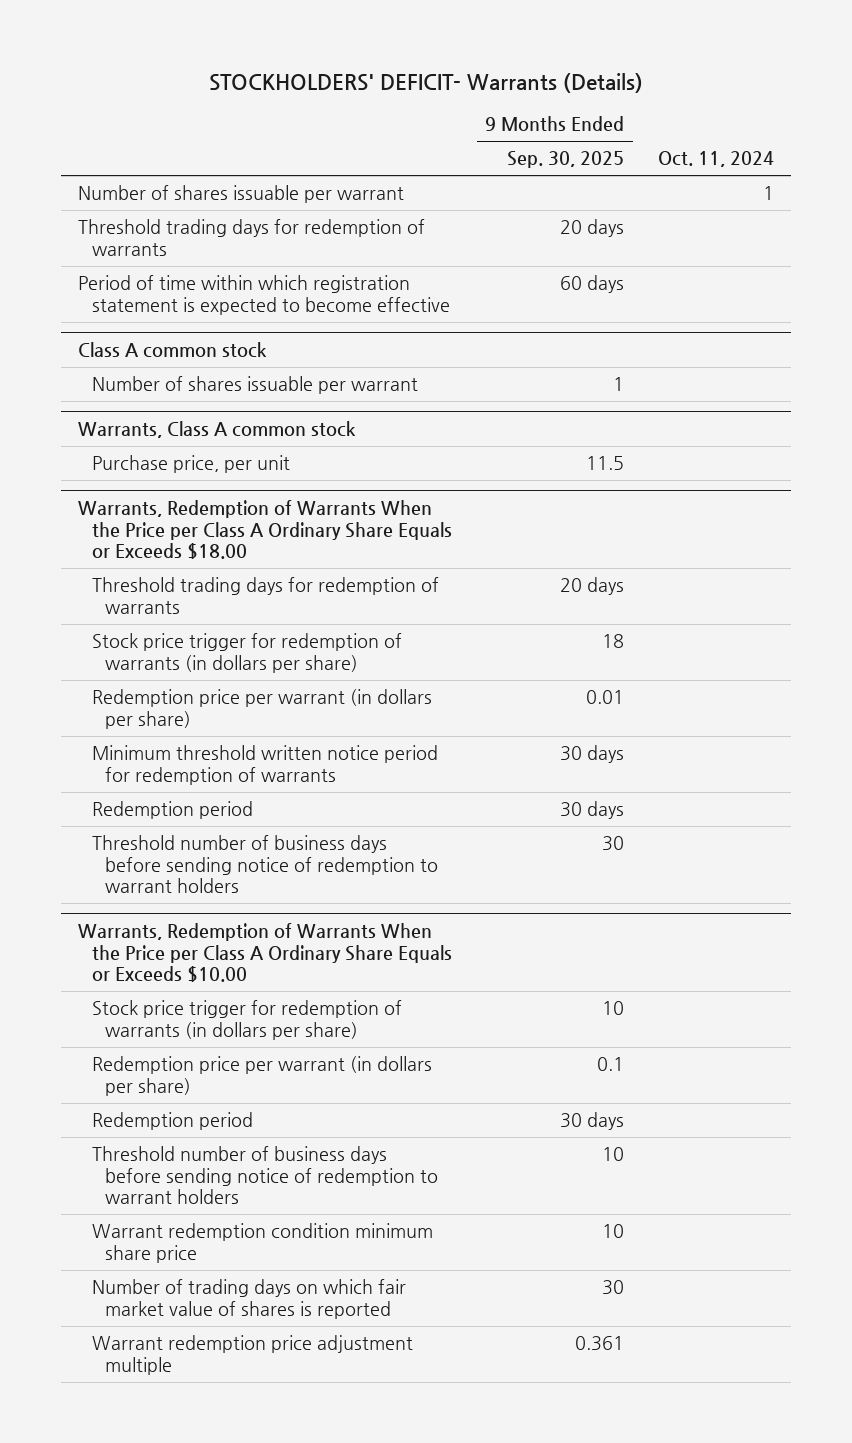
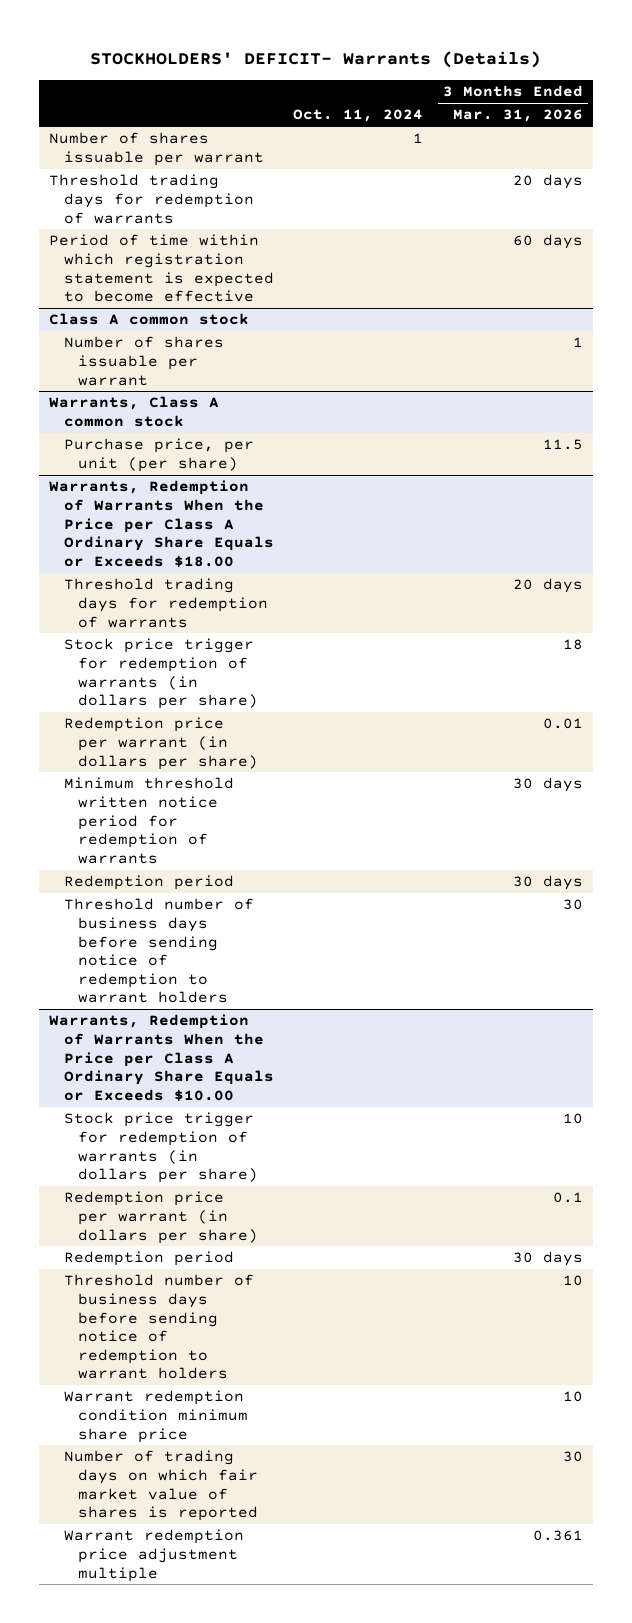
- | 9 Months Ended Sep. 30, 2025 | Oct. 11, 2024
+ | Oct. 11, 2024 | 3 Months Ended Mar. 31, 2026
@ Warrants, Class A common stock
- Purchase price, per unit | 11.5 |
+ Purchase price, per unit (per share) | | 11.5

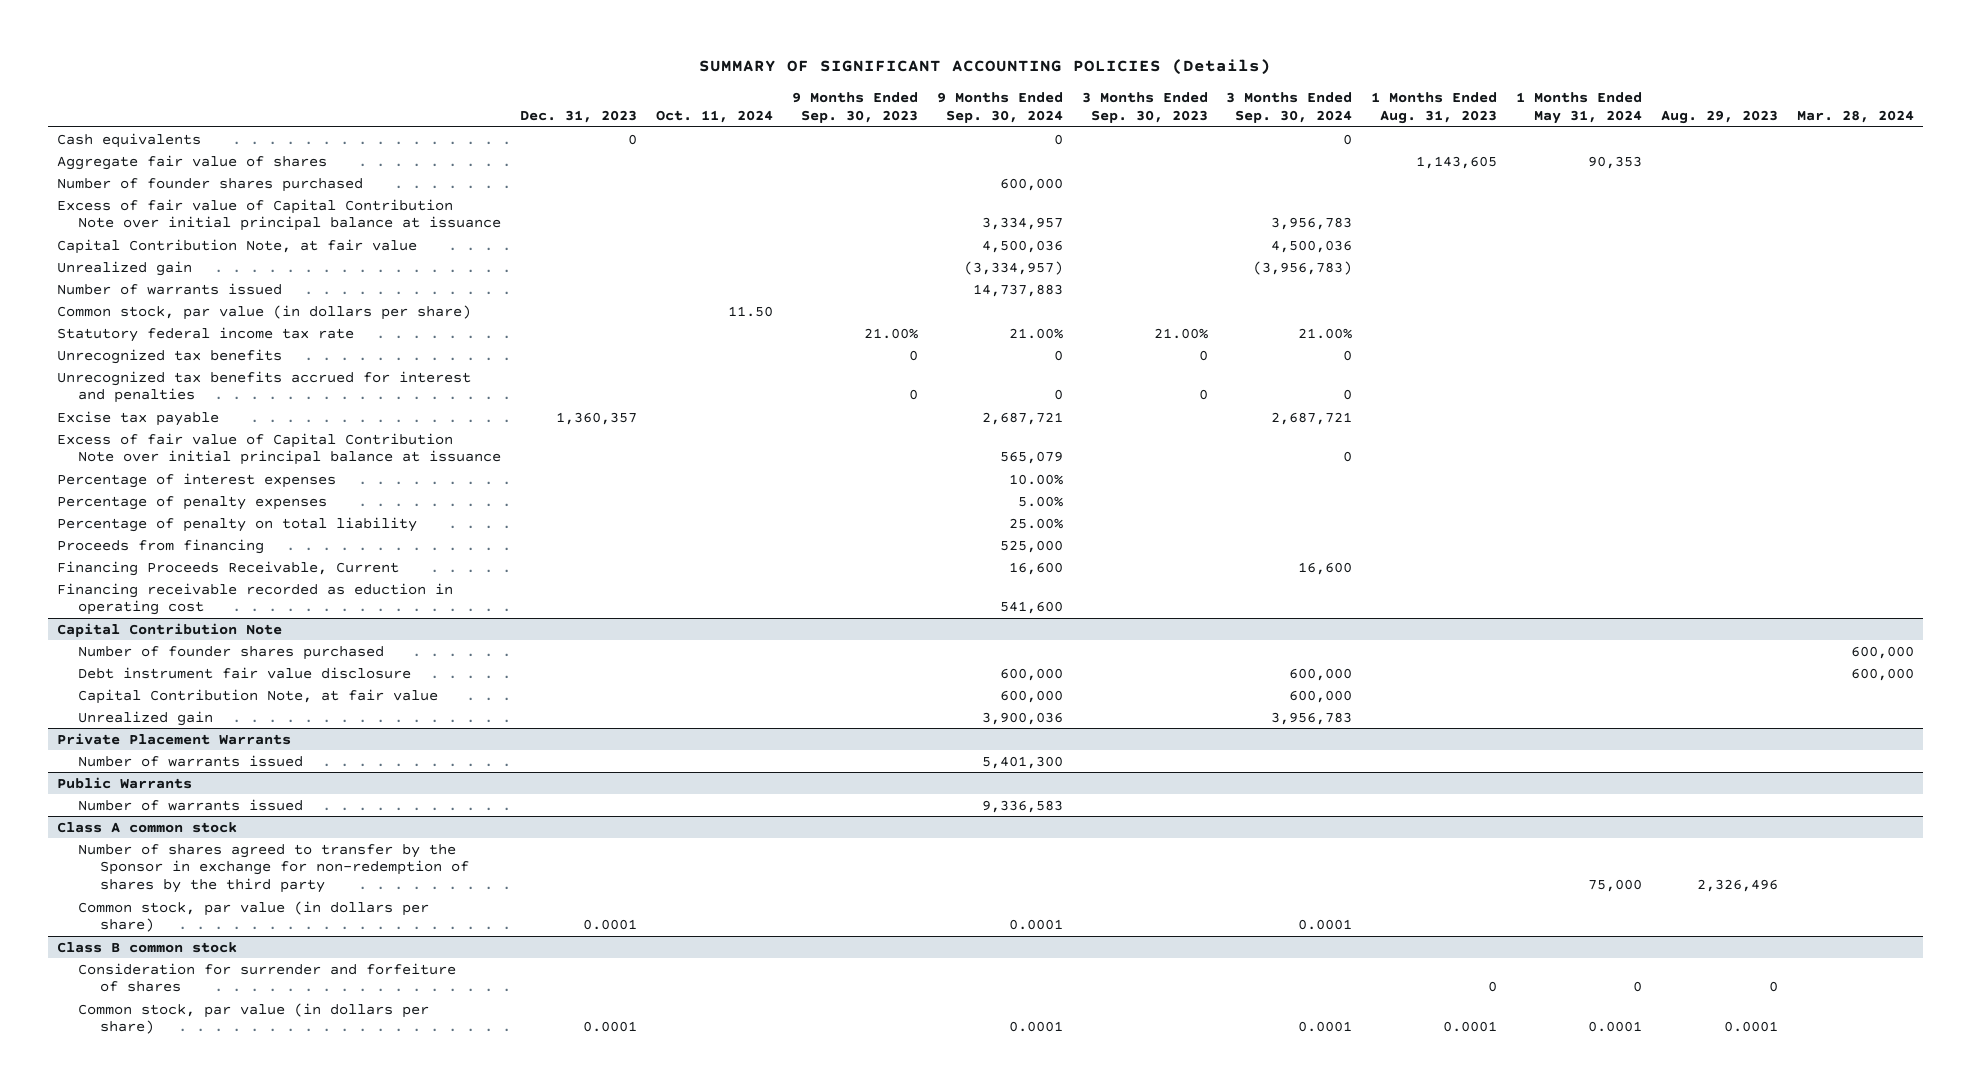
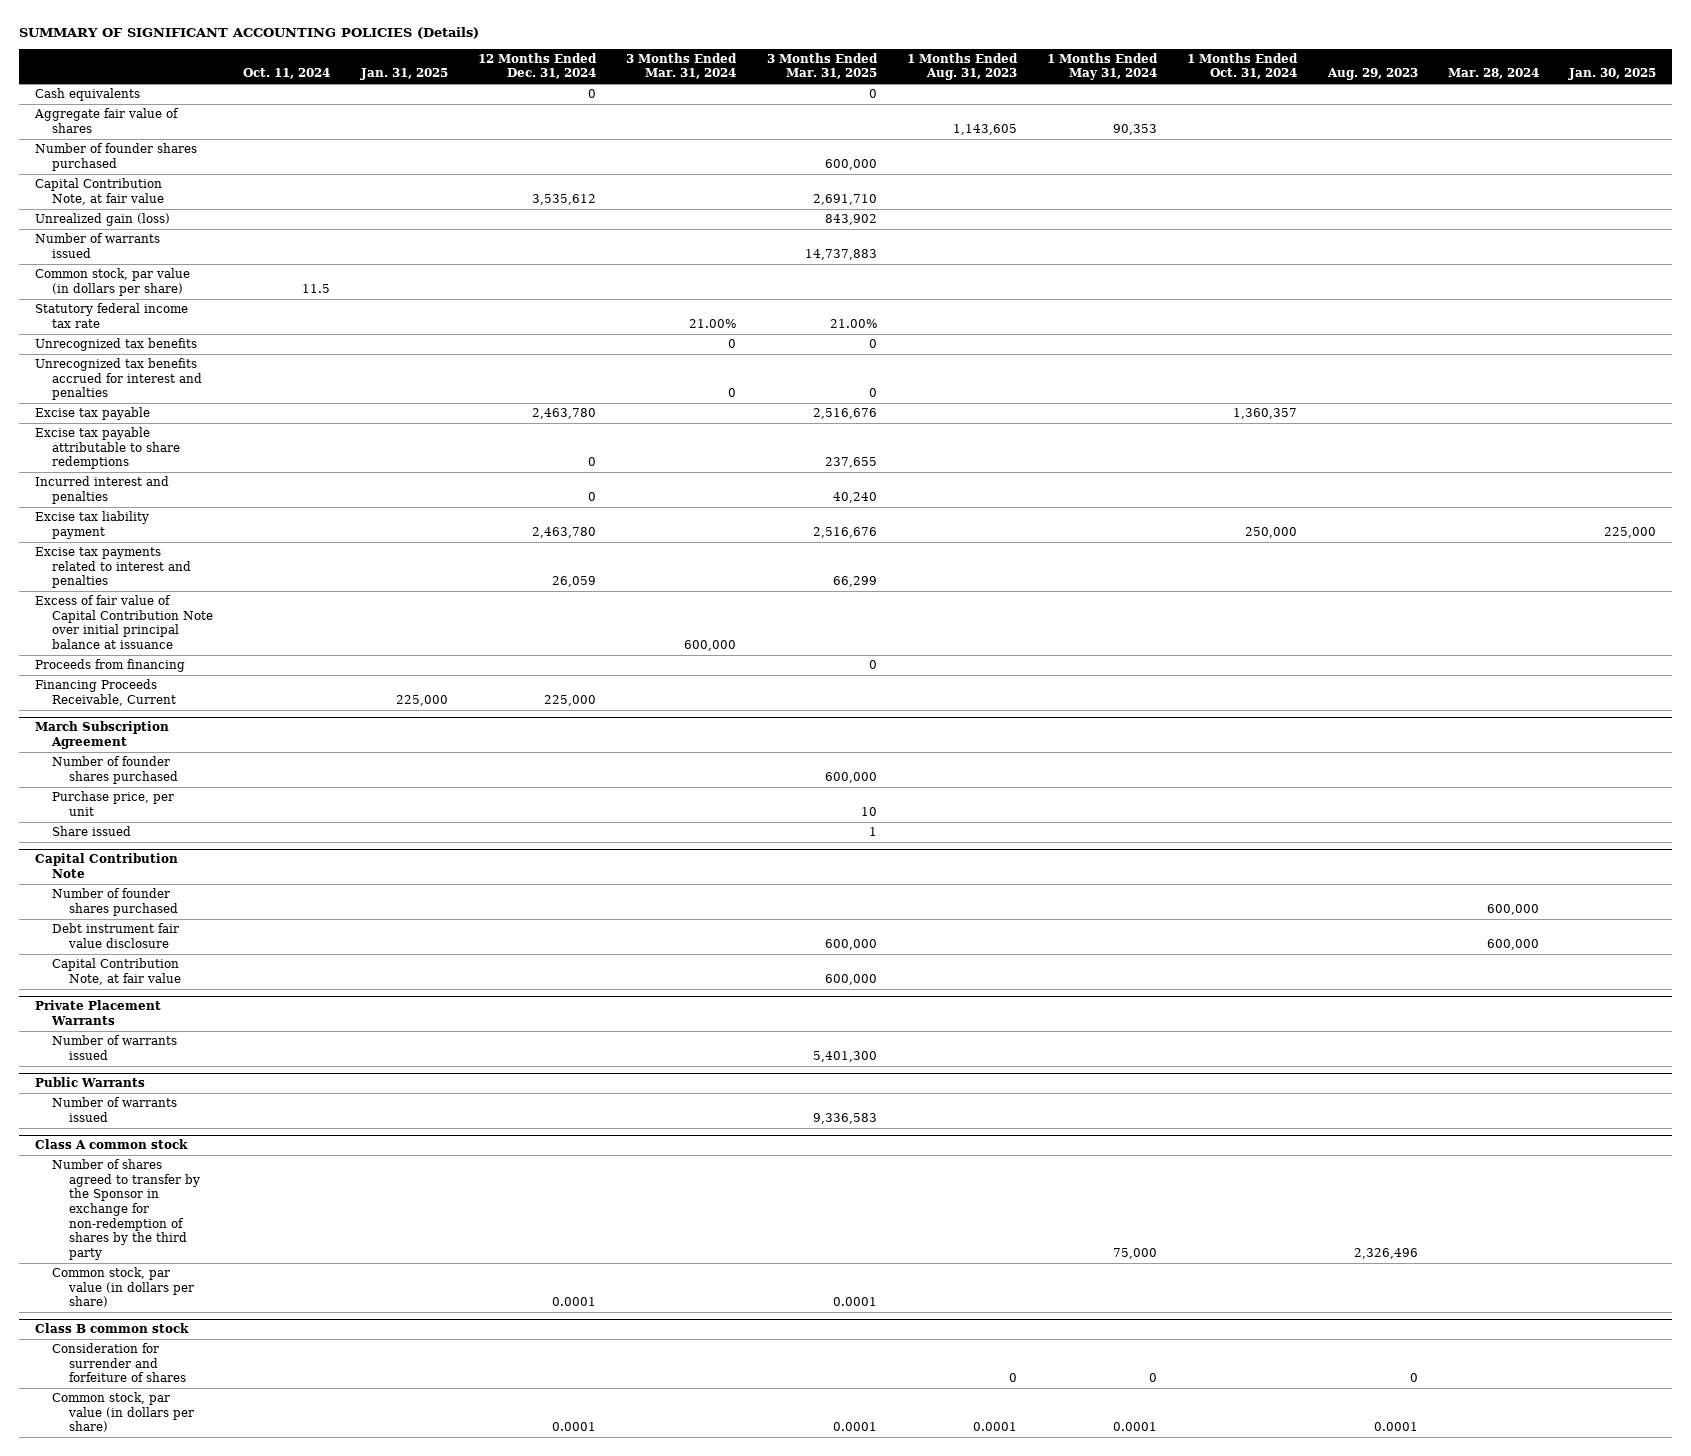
- | Dec. 31, 2023 | Oct. 11, 2024 | 9 Months Ended Sep. 30, 2023 | 9 Months Ended Sep. 30, 2024 | 3 Months Ended Sep. 30, 2023 | 3 Months Ended Sep. 30, 2024 | 1 Months Ended Aug. 31, 2023 | 1 Months Ended May 31, 2024 | Aug. 29, 2023 | Mar. 28, 2024
+ | Oct. 11, 2024 | Jan. 31, 2025 | 12 Months Ended Dec. 31, 2024 | 3 Months Ended Mar. 31, 2024 | 3 Months Ended Mar. 31, 2025 | 1 Months Ended Aug. 31, 2023 | 1 Months Ended May 31, 2024 | 1 Months Ended Oct. 31, 2024 | Aug. 29, 2023 | Mar. 28, 2024 | Jan. 30, 2025
- Excess of fair value of Capital Contribution Note over initial principal balance at issuance | | | | 3,334,957 | | 3,956,783 | | | |
- Unrealized gain | | | | (3,334,957) | | (3,956,783) | | | |
+ Unrealized gain (loss) | | | | | 843,902 | | | | | |
- Common stock, par value (in dollars per share) | | 11.50 | | | | | | | |
+ Common stock, par value (in dollars per share) | 11.5 | | | | | | | | | |
+ Excise tax payable attributable to share redemptions | | | 0 | | 237,655 | | | | | |
+ Incurred interest and penalties | | | 0 | | 40,240 | | | | | |
+ Excise tax liability payment | | | 2,463,780 | | 2,516,676 | | | 250,000 | | | 225,000
+ Excise tax payments related to interest and penalties | | | 26,059 | | 66,299 | | | | | |
- Percentage of interest expenses | | | | 10.00% | | | | | |
- Percentage of penalty expenses | | | | 5.00% | | | | | |
- Percentage of penalty on total liability | | | | 25.00% | | | | | |
- Financing receivable recorded as eduction in operating cost | | | | 541,600 | | | | | |
+ March Subscription Agreement
+ Number of founder shares purchased | | | | | 600,000 | | | | | |
+ Purchase price, per unit | | | | | 10 | | | | | |
+ Share issued | | | | | 1 | | | | | |
@ Capital Contribution Note
- Unrealized gain | | | | 3,900,036 | | 3,956,783 | | | |

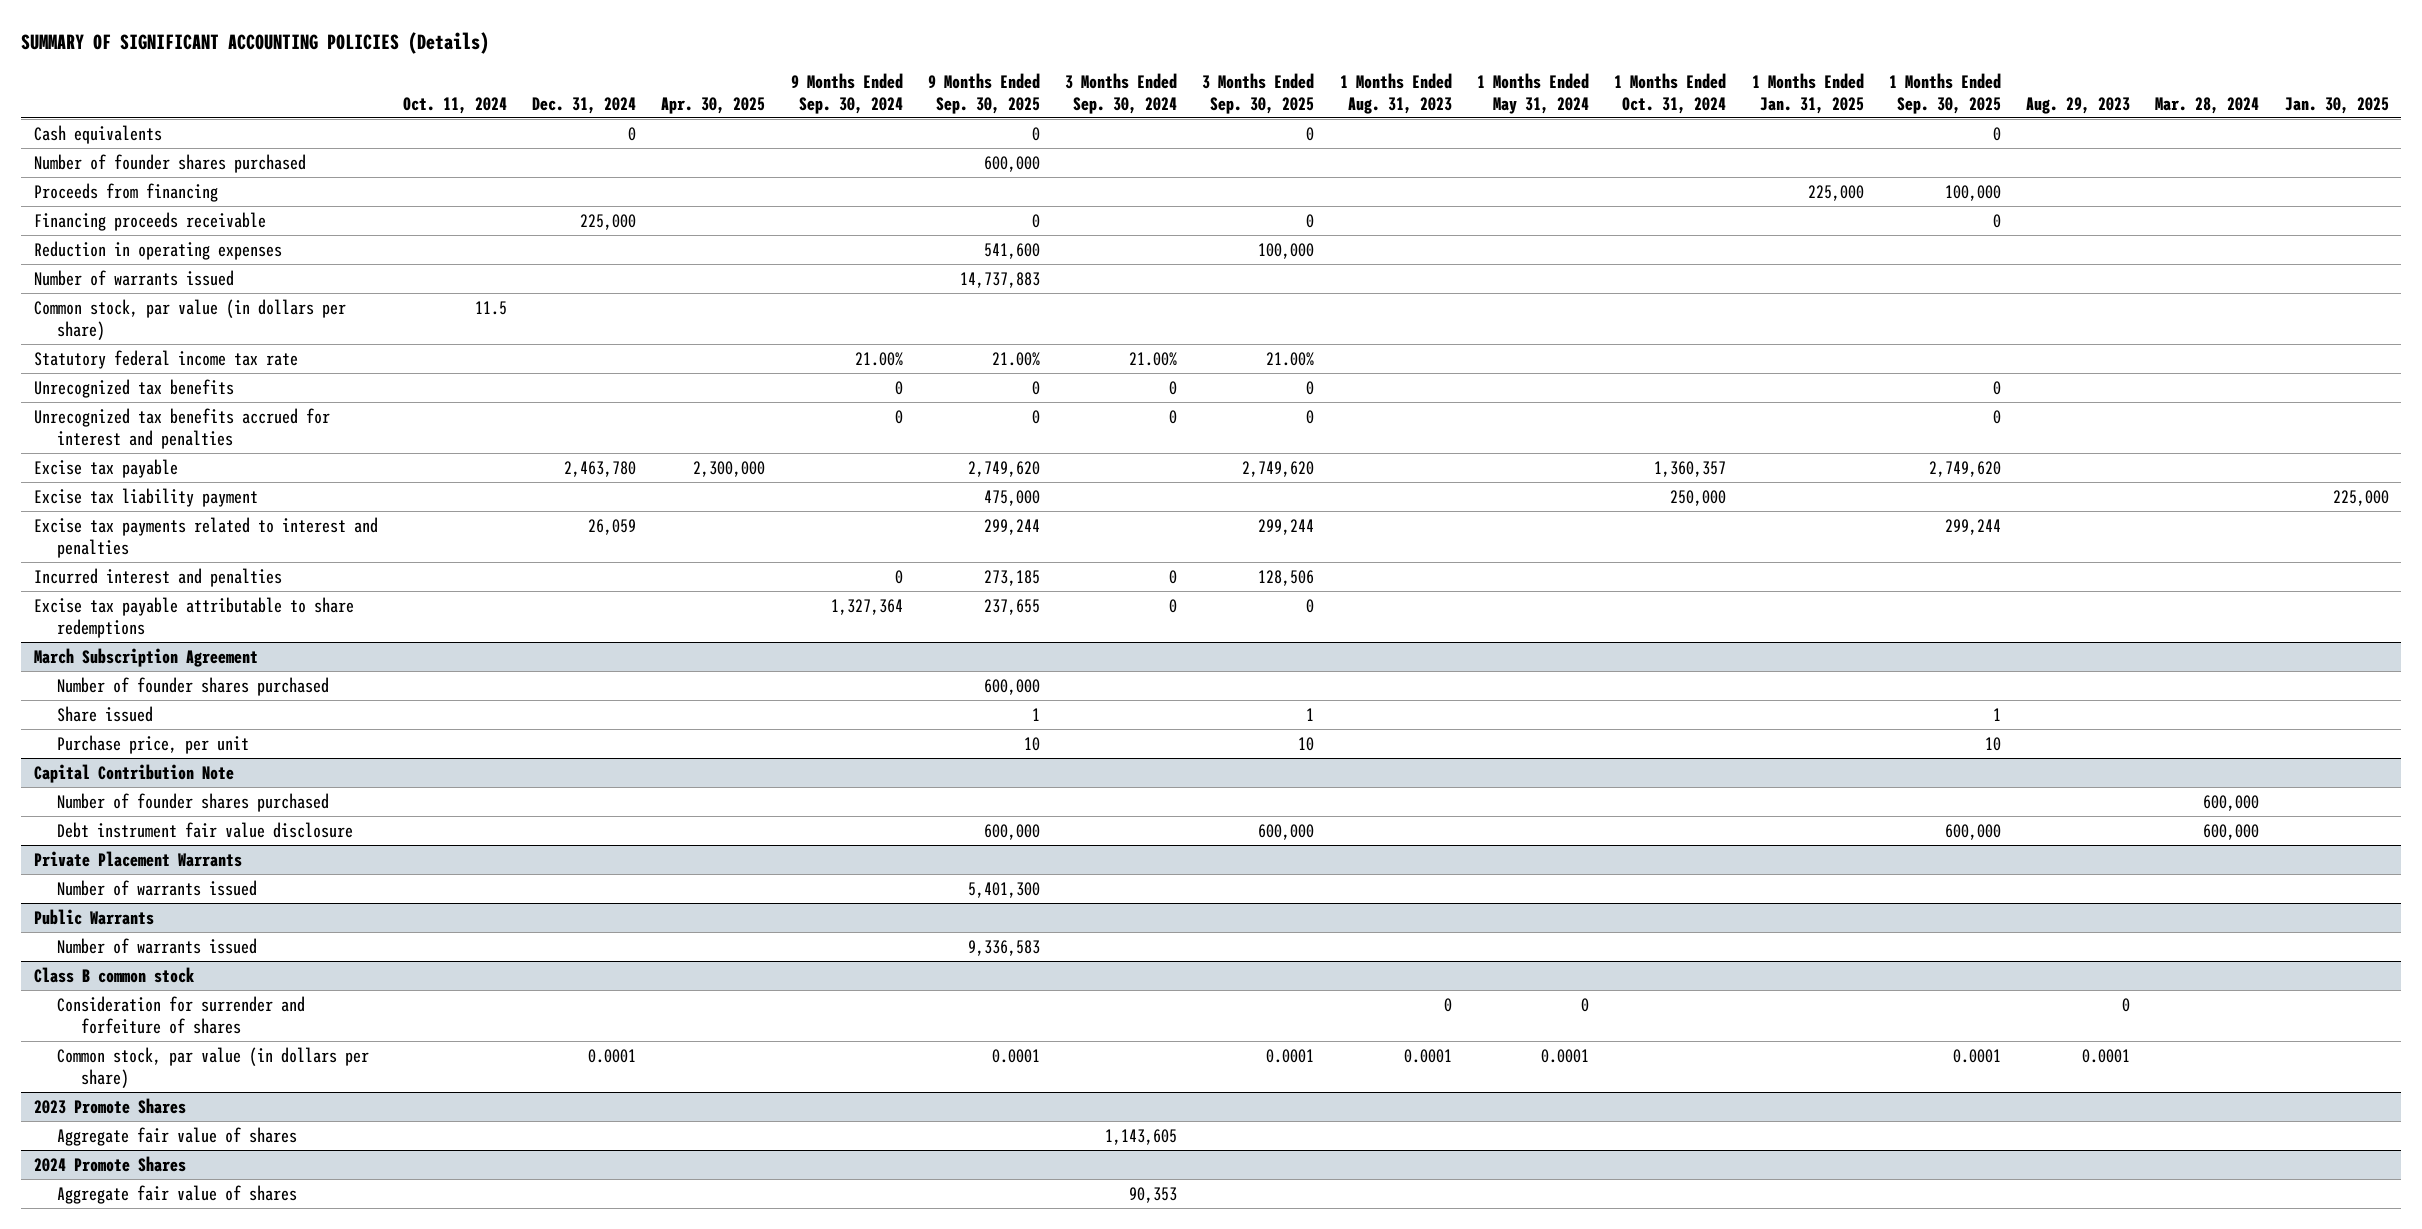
- | Oct. 11, 2024 | Jan. 31, 2025 | 12 Months Ended Dec. 31, 2024 | 3 Months Ended Mar. 31, 2024 | 3 Months Ended Mar. 31, 2025 | 1 Months Ended Aug. 31, 2023 | 1 Months Ended May 31, 2024 | 1 Months Ended Oct. 31, 2024 | Aug. 29, 2023 | Mar. 28, 2024 | Jan. 30, 2025
+ | Oct. 11, 2024 | Dec. 31, 2024 | Apr. 30, 2025 | 9 Months Ended Sep. 30, 2024 | 9 Months Ended Sep. 30, 2025 | 3 Months Ended Sep. 30, 2024 | 3 Months Ended Sep. 30, 2025 | 1 Months Ended Aug. 31, 2023 | 1 Months Ended May 31, 2024 | 1 Months Ended Oct. 31, 2024 | 1 Months Ended Jan. 31, 2025 | 1 Months Ended Sep. 30, 2025 | Aug. 29, 2023 | Mar. 28, 2024 | Jan. 30, 2025
- Aggregate fair value of shares | | | | | | 1,143,605 | 90,353 | | | |
- Capital Contribution Note, at fair value | | | 3,535,612 | | 2,691,710 | | | | | |
- Unrealized gain (loss) | | | | | 843,902 | | | | | |
moved up: Proceeds from financing | | | | | | | | | | | 225,000 | 100,000 | | |
+ Financing proceeds receivable | | 225,000 | | | 0 | | 0 | | | | | 0 | | |
+ Reduction in operating expenses | | | | | 541,600 | | 100,000 | | | | | | | |
- Excess of fair value of Capital Contribution Note over initial principal balance at issuance | | | | 600,000 | | | | | | |
- Financing Proceeds Receivable, Current | | 225,000 | 225,000 | | | | | | | |
moved down: Incurred interest and penalties | | | | 0 | 273,185 | 0 | 128,506 | | | | | | | |
moved down: Excise tax payable attributable to share redemptions | | | | 1,327,364 | 237,655 | 0 | 0 | | | | | | | |
@ March Subscription Agreement
moved down: Purchase price, per unit | | | | | 10 | | 10 | | | | | 10 | | |
@ Capital Contribution Note
- Capital Contribution Note, at fair value | | | | | 600,000 | | | | | |
- Class A common stock
- Number of shares agreed to transfer by the Sponsor in exchange for non-redemption of shares by the third party | | | | | | | 75,000 | | 2,326,496 | |
- Common stock, par value (in dollars per share) | | | 0.0001 | | 0.0001 | | | | | |
+ 2023 Promote Shares
+ Aggregate fair value of shares | | | | | | 1,143,605 | | | | | | | | |
+ 2024 Promote Shares
+ Aggregate fair value of shares | | | | | | 90,353 | | | | | | | | |

